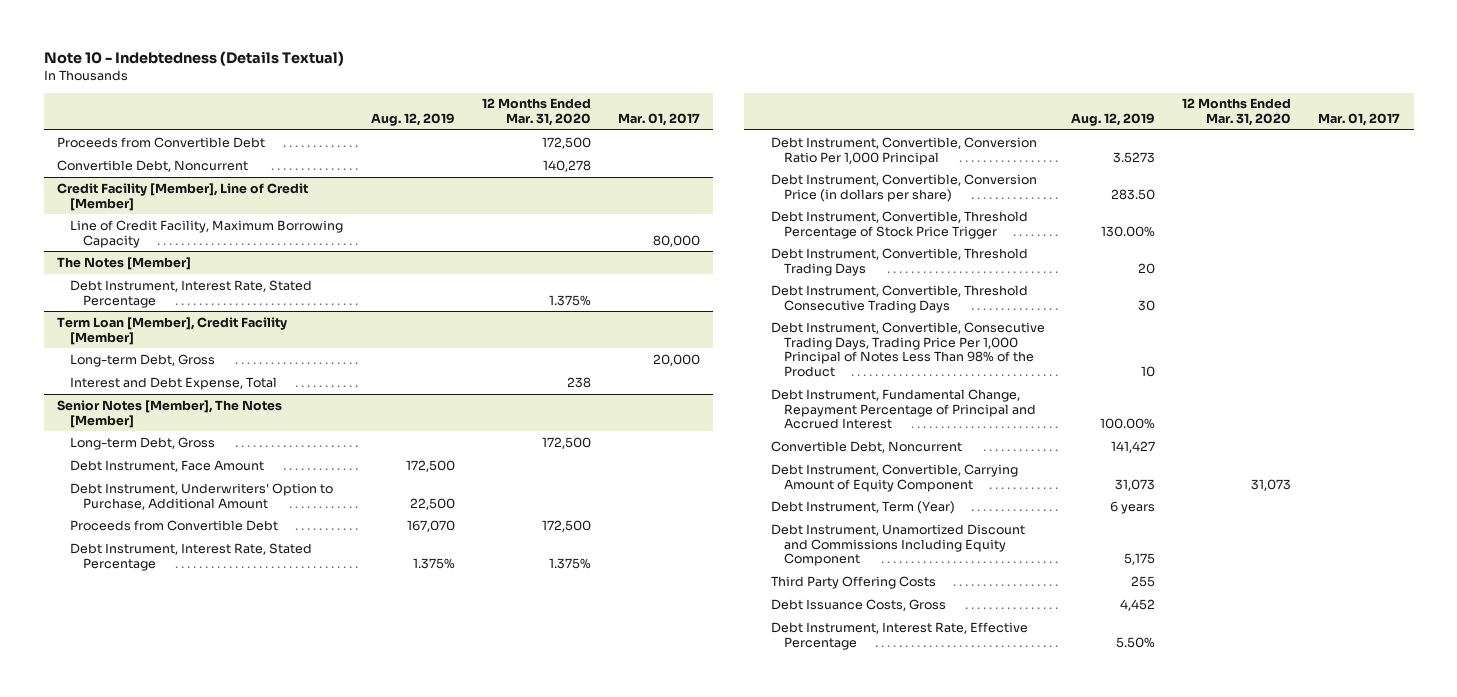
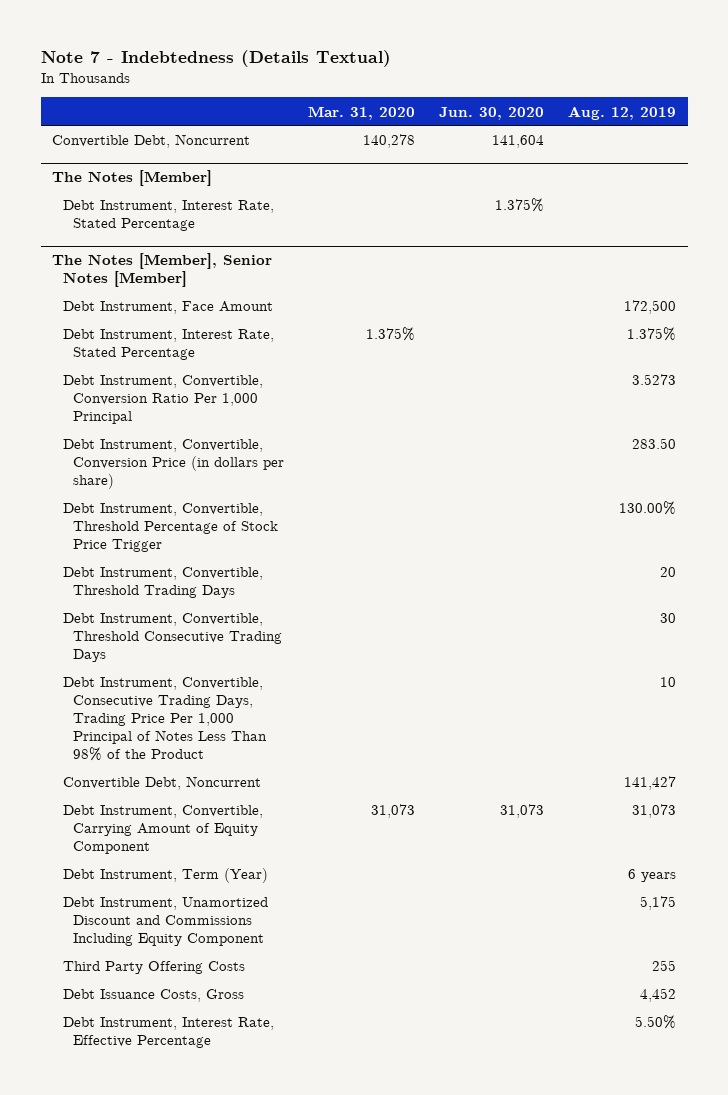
- Note 10 - Indebtedness (Details Textual)
+ Note 7 - Indebtedness (Details Textual)
- | Aug. 12, 2019 | 12 Months Ended Mar. 31, 2020 | Mar. 01, 2017
+ | Mar. 31, 2020 | Jun. 30, 2020 | Aug. 12, 2019
- Proceeds from Convertible Debt | | 172,500 |
- Credit Facility [Member], Line of Credit [Member]
- Line of Credit Facility, Maximum Borrowing Capacity | | | 80,000
- Term Loan [Member], Credit Facility [Member]
- Long-term Debt, Gross | | | 20,000
- Interest and Debt Expense, Total | | 238 |
- Senior Notes [Member], The Notes [Member]
- Long-term Debt, Gross | | 172,500 |
+ The Notes [Member], Senior Notes [Member]
- Debt Instrument, Underwriters' Option to Purchase, Additional Amount | 22,500 | |
- Proceeds from Convertible Debt | 167,070 | 172,500 |
- Debt Instrument, Fundamental Change, Repayment Percentage of Principal and Accrued Interest | 100.00% | |

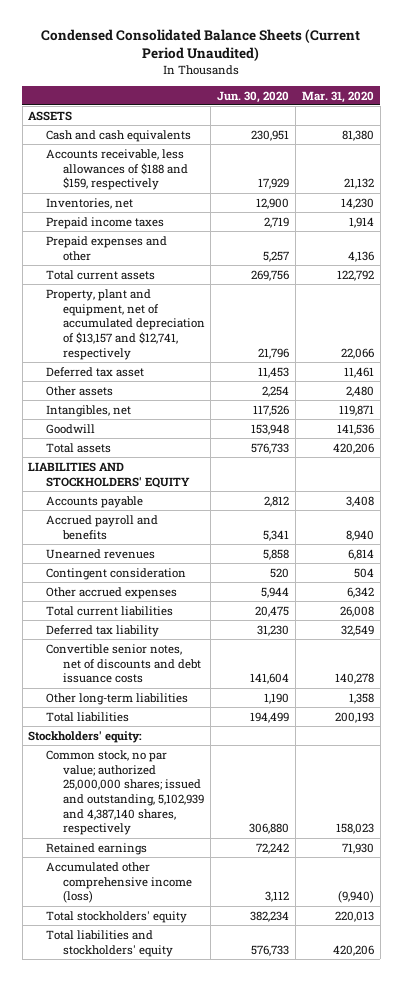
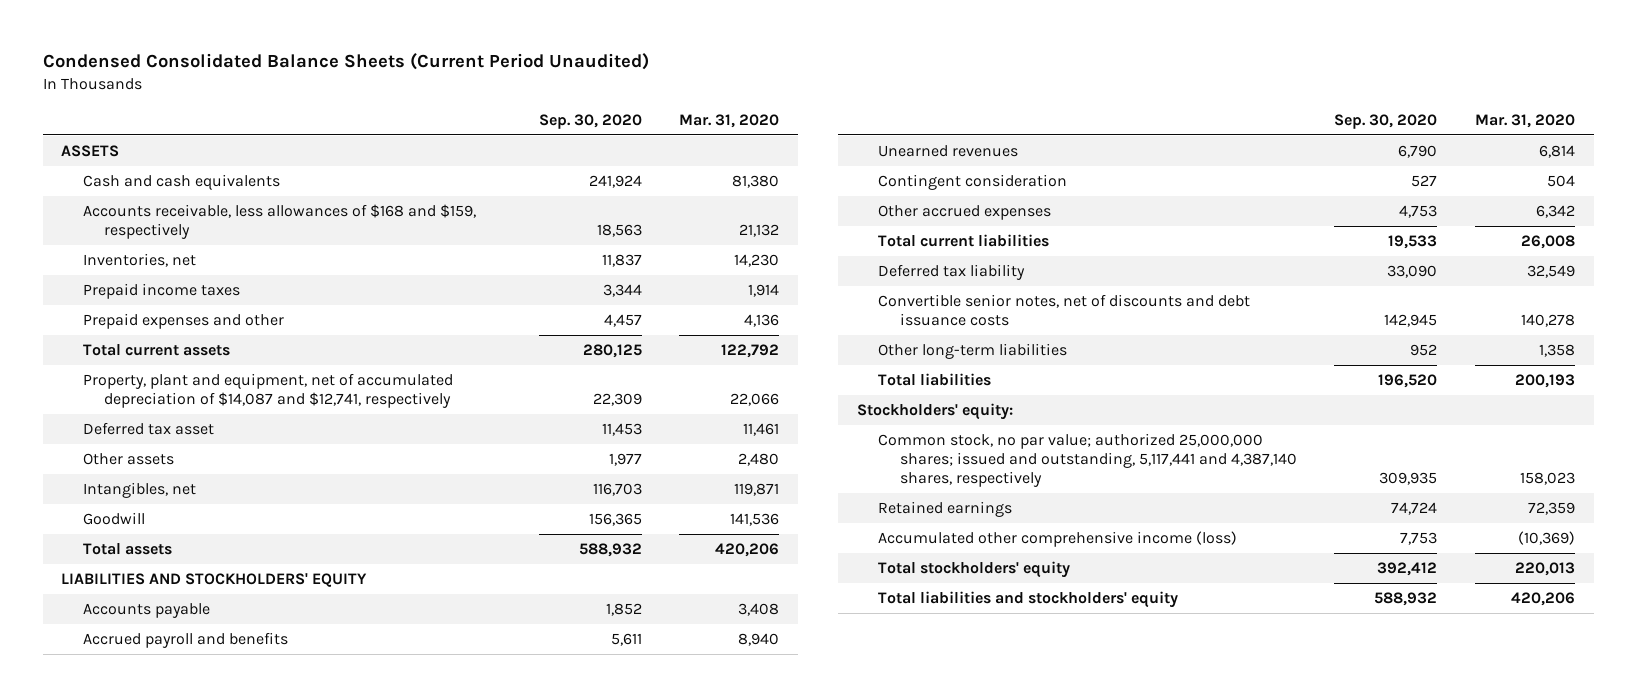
- | Jun. 30, 2020 | Mar. 31, 2020
+ | Sep. 30, 2020 | Mar. 31, 2020
- Accounts receivable, less allowances of $188 and $159, respectively | 17,929 | 21,132
+ Accounts receivable, less allowances of $168 and $159, respectively | 18,563 | 21,132
- Property, plant and equipment, net of accumulated depreciation of $13,157 and $12,741, respectively | 21,796 | 22,066
+ Property, plant and equipment, net of accumulated depreciation of $14,087 and $12,741, respectively | 22,309 | 22,066
- Common stock, no par value; authorized 25,000,000 shares; issued and outstanding, 5,102,939 and 4,387,140 shares, respectively | 306,880 | 158,023
- Retained earnings | 72,242 | 71,930
- Accumulated other comprehensive income (loss) | 3,112 | (9,940)
+ Common stock, no par value; authorized 25,000,000 shares; issued and outstanding, 5,117,441 and 4,387,140 shares, respectively | 309,935 | 158,023
+ Retained earnings | 74,724 | 72,359
+ Accumulated other comprehensive income (loss) | 7,753 | (10,369)

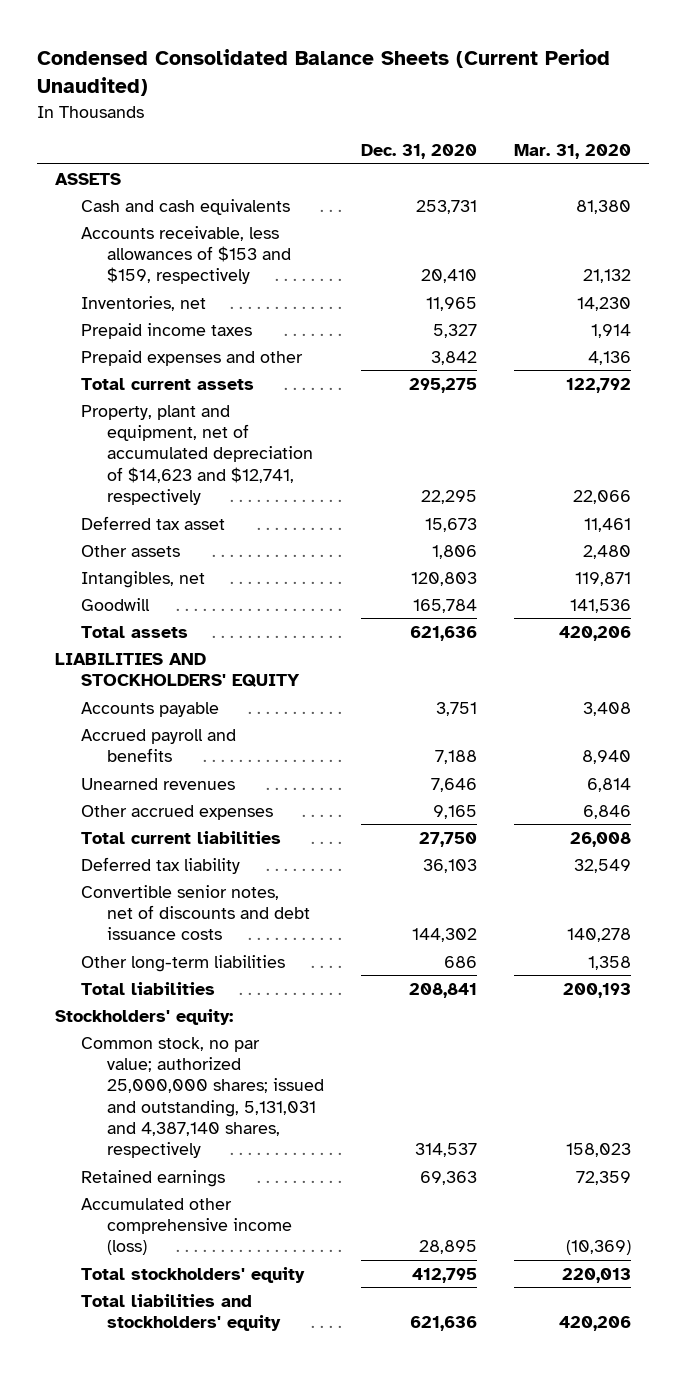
- | Sep. 30, 2020 | Mar. 31, 2020
+ | Dec. 31, 2020 | Mar. 31, 2020
- Accounts receivable, less allowances of $168 and $159, respectively | 18,563 | 21,132
+ Accounts receivable, less allowances of $153 and $159, respectively | 20,410 | 21,132
- Property, plant and equipment, net of accumulated depreciation of $14,087 and $12,741, respectively | 22,309 | 22,066
+ Property, plant and equipment, net of accumulated depreciation of $14,623 and $12,741, respectively | 22,295 | 22,066
- Contingent consideration | 527 | 504
- Other accrued expenses | 4,753 | 6,342
+ Other accrued expenses | 9,165 | 6,846
- Common stock, no par value; authorized 25,000,000 shares; issued and outstanding, 5,117,441 and 4,387,140 shares, respectively | 309,935 | 158,023
+ Common stock, no par value; authorized 25,000,000 shares; issued and outstanding, 5,131,031 and 4,387,140 shares, respectively | 314,537 | 158,023

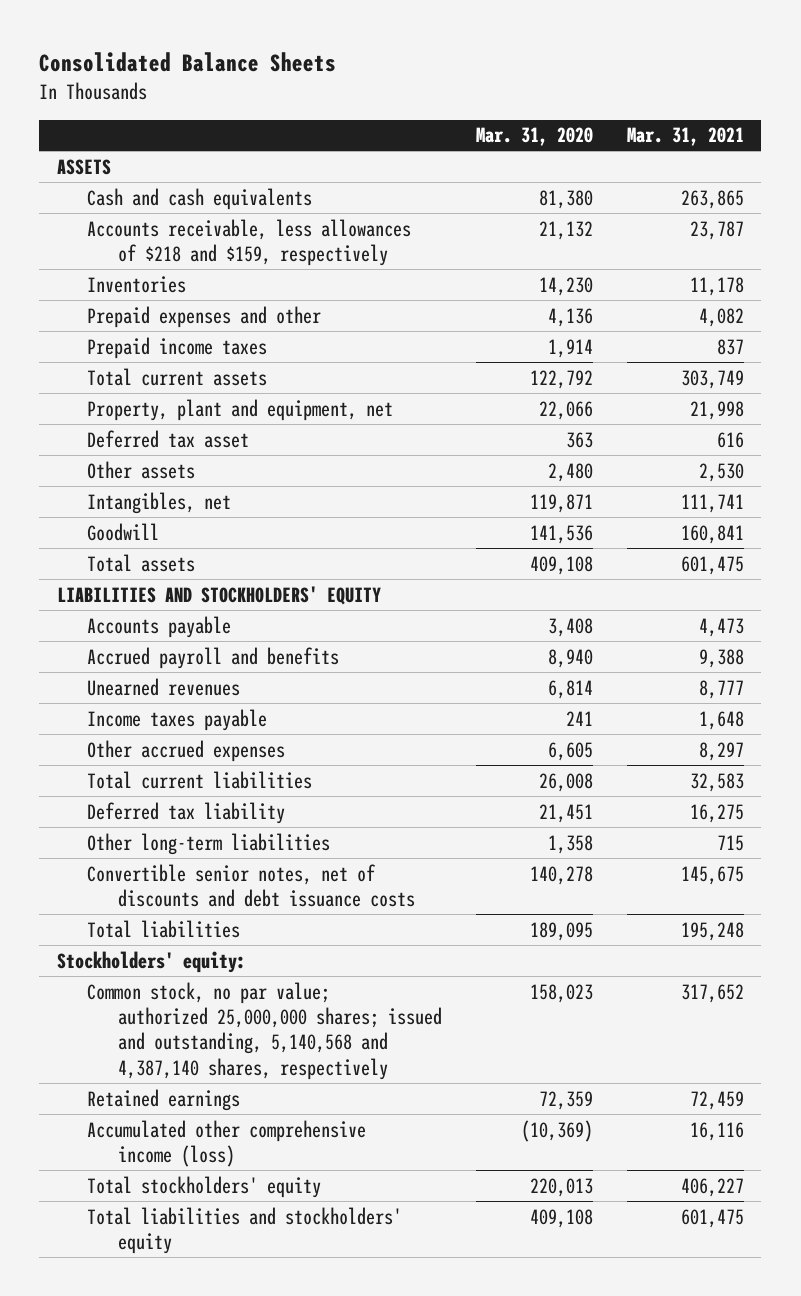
- Condensed Consolidated Balance Sheets (Current Period Unaudited)
+ Consolidated Balance Sheets
- | Dec. 31, 2020 | Mar. 31, 2020
+ | Mar. 31, 2020 | Mar. 31, 2021
- Accounts receivable, less allowances of $153 and $159, respectively | 20,410 | 21,132
- Inventories, net | 11,965 | 14,230
+ Accounts receivable, less allowances of $218 and $159, respectively | 21,132 | 23,787
+ Inventories | 14,230 | 11,178
moved down: Prepaid income taxes | 1,914 | 837
- Property, plant and equipment, net of accumulated depreciation of $14,623 and $12,741, respectively | 22,295 | 22,066
- Deferred tax asset | 15,673 | 11,461
+ Property, plant and equipment, net | 22,066 | 21,998
+ Deferred tax asset | 363 | 616
- Total assets | 621,636 | 420,206
+ Total assets | 409,108 | 601,475
- Other accrued expenses | 9,165 | 6,846
+ Income taxes payable | 241 | 1,648
+ Other accrued expenses | 6,605 | 8,297
- Deferred tax liability | 36,103 | 32,549
+ Deferred tax liability | 21,451 | 16,275
- Total liabilities | 208,841 | 200,193
moved down: Convertible senior notes, net of discounts and debt issuance costs | 140,278 | 145,675
+ Total liabilities | 189,095 | 195,248
- Common stock, no par value; authorized 25,000,000 shares; issued and outstanding, 5,131,031 and 4,387,140 shares, respectively | 314,537 | 158,023
+ Common stock, no par value; authorized 25,000,000 shares; issued and outstanding, 5,140,568 and 4,387,140 shares, respectively | 158,023 | 317,652
- Total liabilities and stockholders' equity | 621,636 | 420,206
+ Total liabilities and stockholders' equity | 409,108 | 601,475

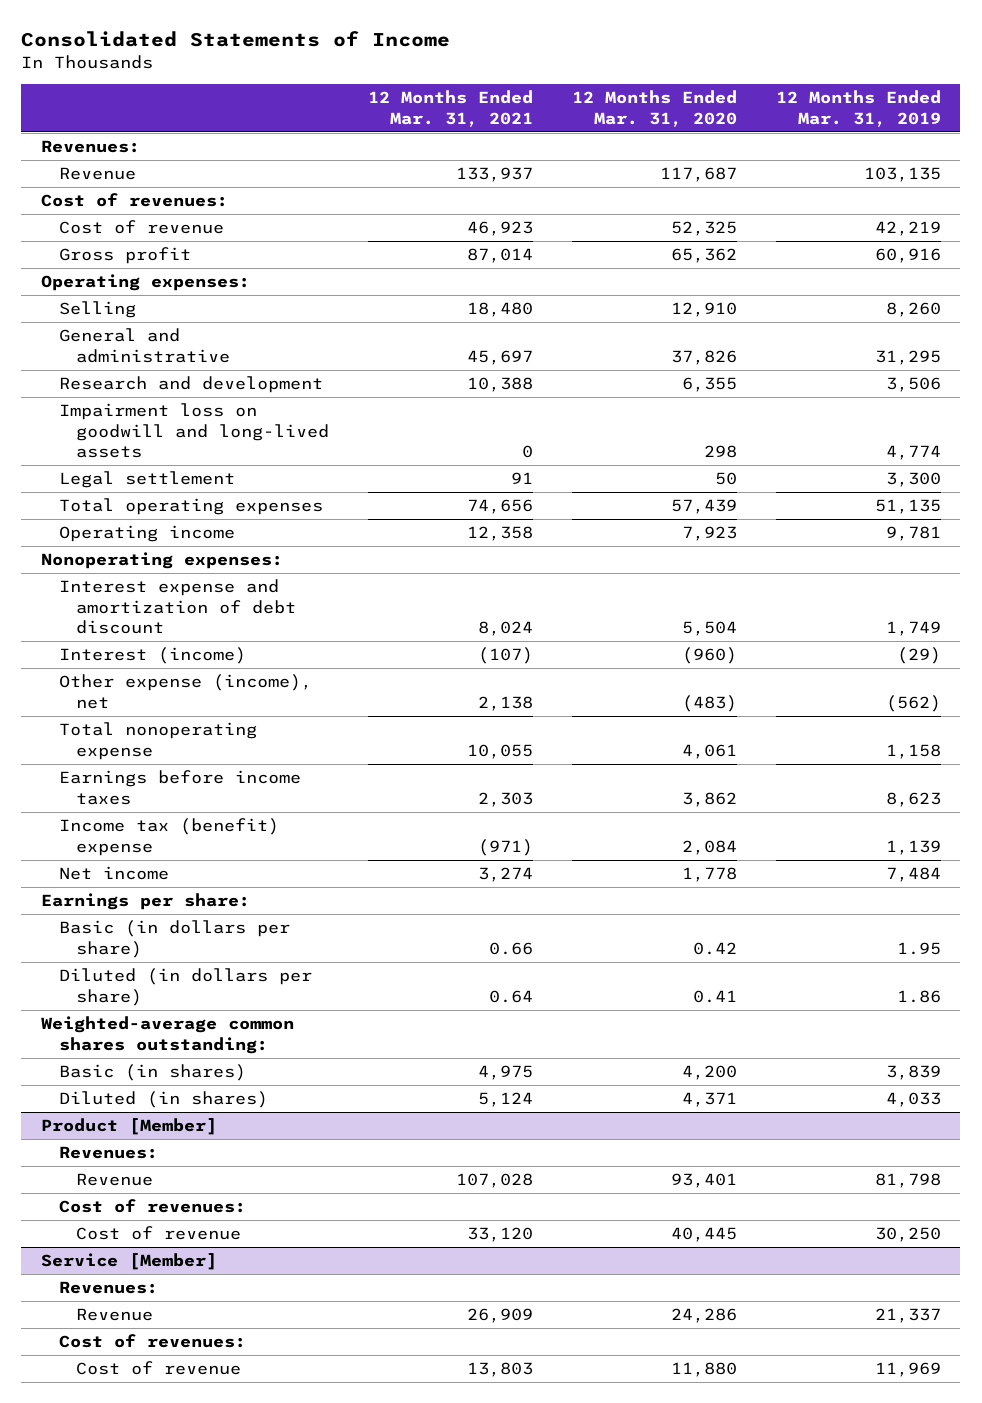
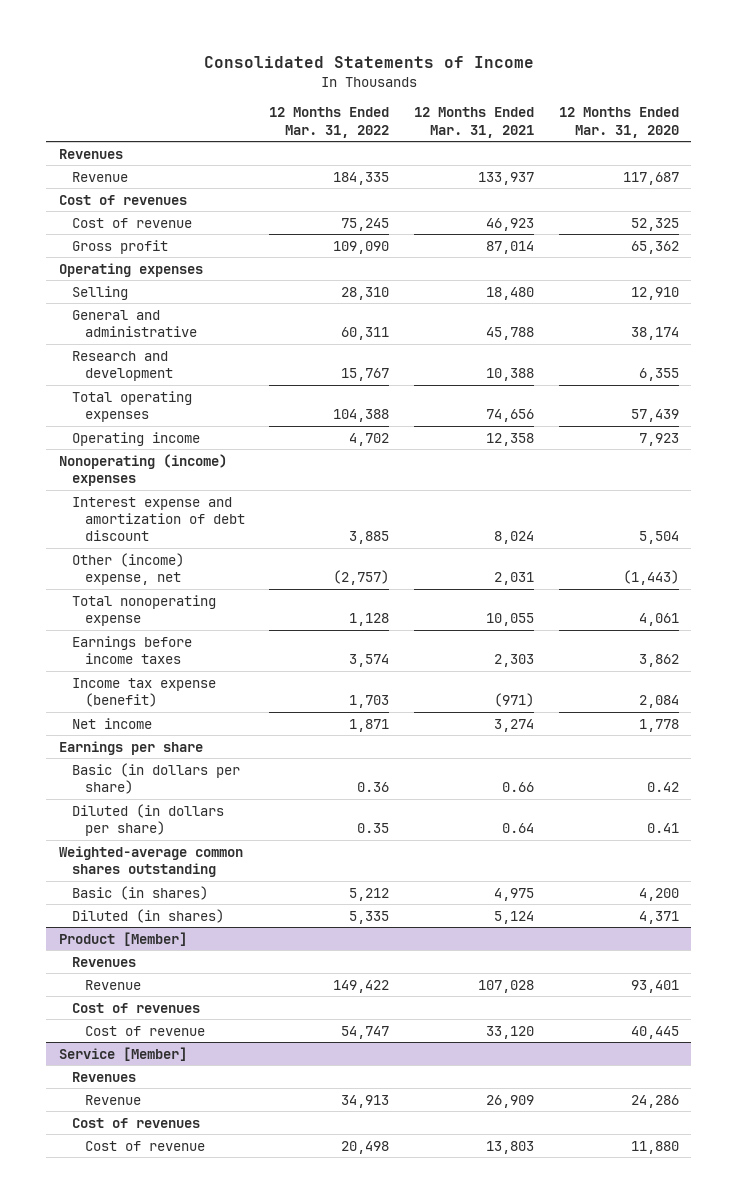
- | 12 Months Ended Mar. 31, 2021 | 12 Months Ended Mar. 31, 2020 | 12 Months Ended Mar. 31, 2019
+ | 12 Months Ended Mar. 31, 2022 | 12 Months Ended Mar. 31, 2021 | 12 Months Ended Mar. 31, 2020
- Revenues:
+ Revenues
- Cost of revenues:
+ Cost of revenues
- Operating expenses:
+ Operating expenses
- General and administrative | 45,697 | 37,826 | 31,295
+ General and administrative | 60,311 | 45,788 | 38,174
- Impairment loss on goodwill and long-lived assets | 0 | 298 | 4,774
- Legal settlement | 91 | 50 | 3,300
- Nonoperating expenses:
+ Nonoperating (income) expenses
- Interest (income) | (107) | (960) | (29)
- Other expense (income), net | 2,138 | (483) | (562)
+ Other (income) expense, net | (2,757) | 2,031 | (1,443)
- Income tax (benefit) expense | (971) | 2,084 | 1,139
+ Income tax expense (benefit) | 1,703 | (971) | 2,084
- Earnings per share:
+ Earnings per share
- Weighted-average common shares outstanding:
+ Weighted-average common shares outstanding
@ Product [Member]
- Revenues:
+ Revenues
- Cost of revenues:
+ Cost of revenues
@ Service [Member]
- Revenues:
+ Revenues
- Cost of revenues:
+ Cost of revenues

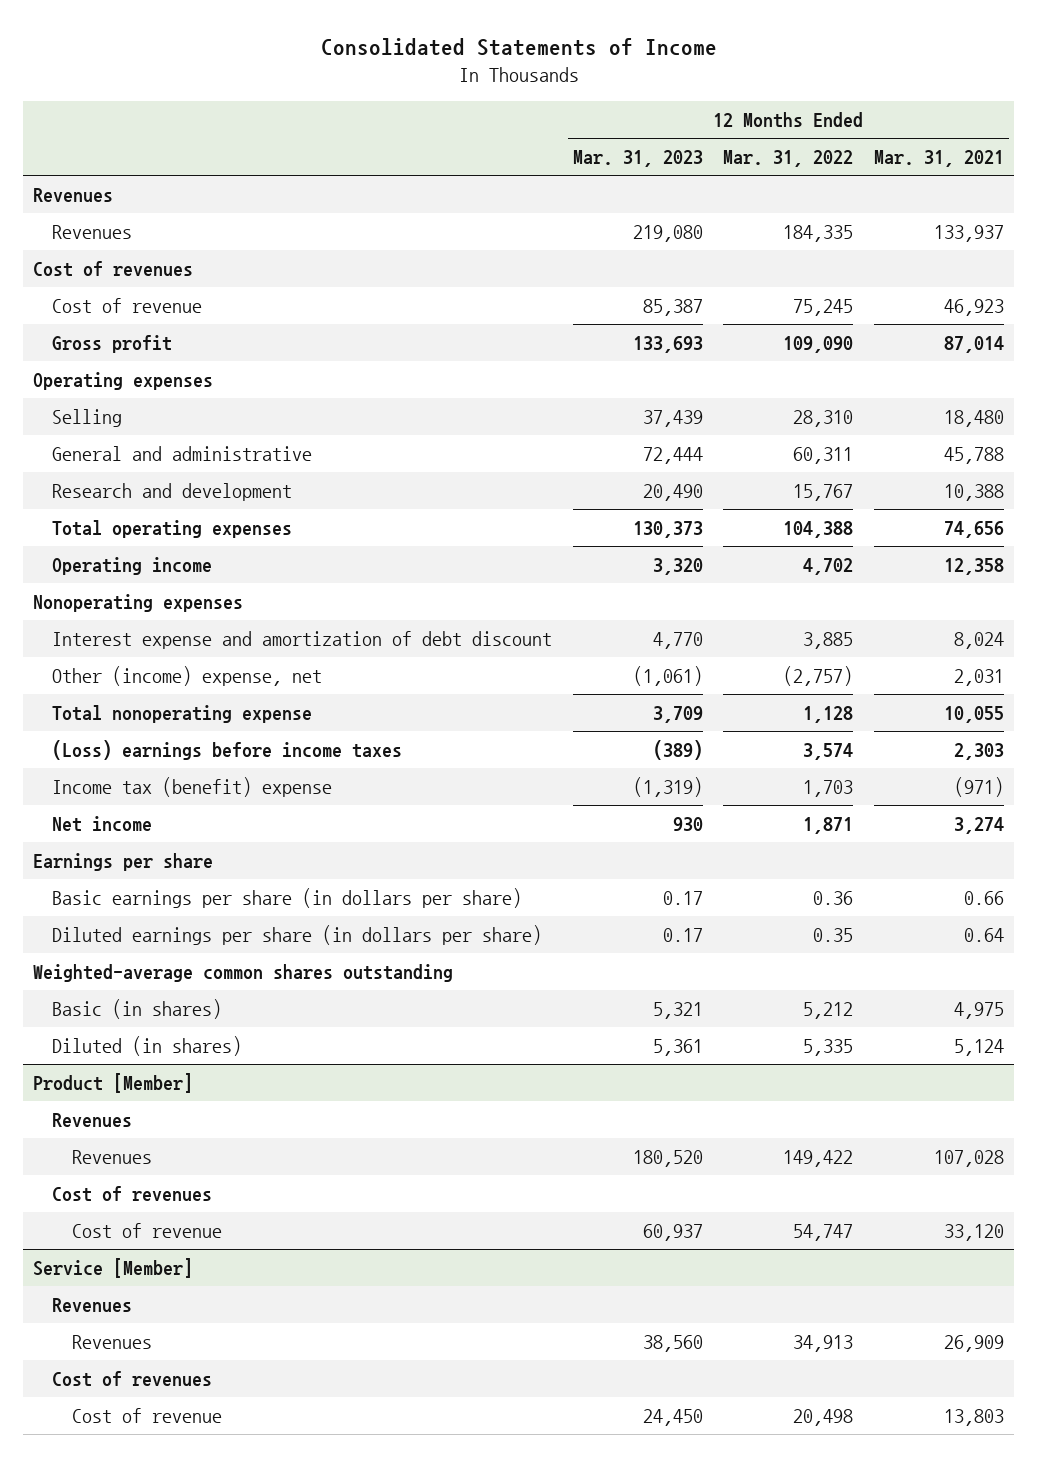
- | 12 Months Ended Mar. 31, 2022 | 12 Months Ended Mar. 31, 2021 | 12 Months Ended Mar. 31, 2020
+ | 12 Months Ended Mar. 31, 2023 | 12 Months Ended Mar. 31, 2022 | 12 Months Ended Mar. 31, 2021
- Revenue | 184,335 | 133,937 | 117,687
+ Revenues | 219,080 | 184,335 | 133,937
- Nonoperating (income) expenses
+ Nonoperating expenses
- Earnings before income taxes | 3,574 | 2,303 | 3,862
- Income tax expense (benefit) | 1,703 | (971) | 2,084
+ (Loss) earnings before income taxes | (389) | 3,574 | 2,303
+ Income tax (benefit) expense | (1,319) | 1,703 | (971)
- Basic (in dollars per share) | 0.36 | 0.66 | 0.42
- Diluted (in dollars per share) | 0.35 | 0.64 | 0.41
+ Basic earnings per share (in dollars per share) | 0.17 | 0.36 | 0.66
+ Diluted earnings per share (in dollars per share) | 0.17 | 0.35 | 0.64
@ Product [Member]
- Revenue | 149,422 | 107,028 | 93,401
+ Revenues | 180,520 | 149,422 | 107,028
@ Service [Member]
- Revenue | 34,913 | 26,909 | 24,286
+ Revenues | 38,560 | 34,913 | 26,909

